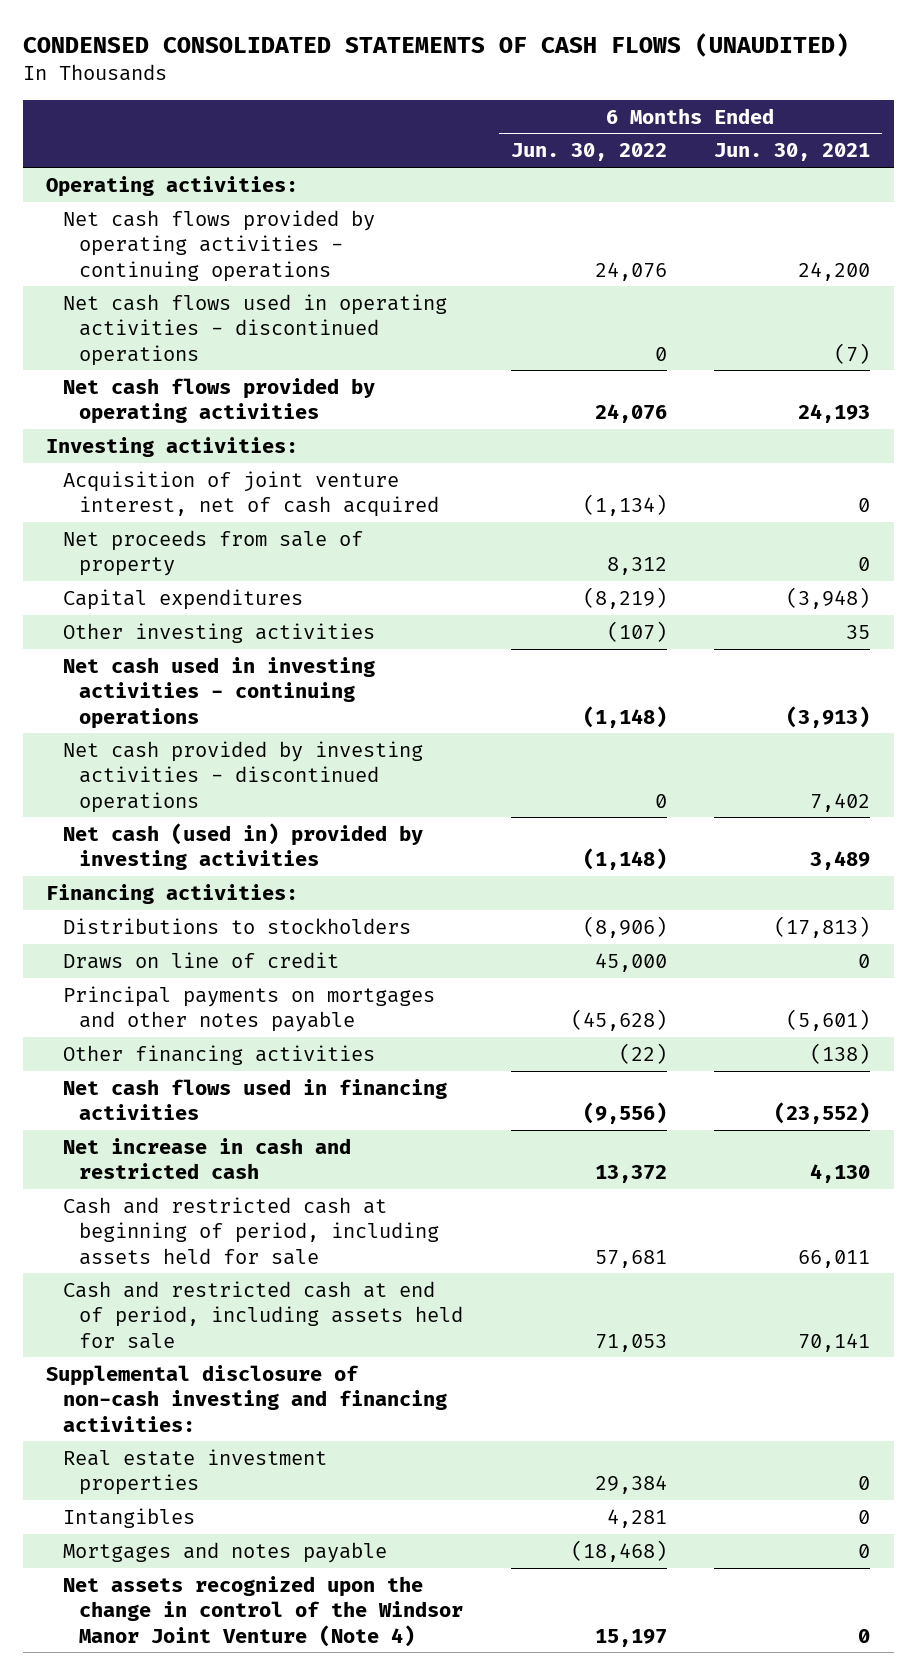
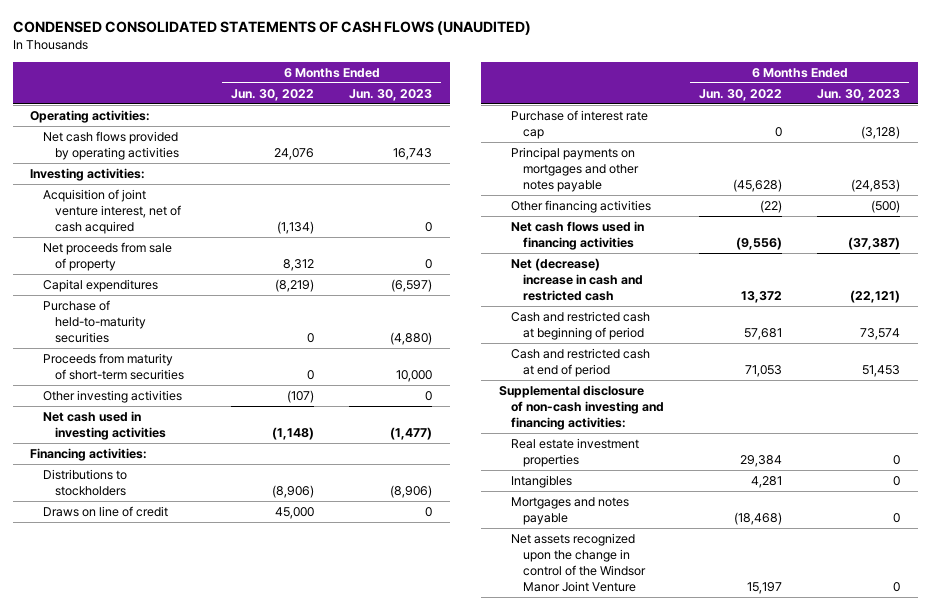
- | 6 Months Ended Jun. 30, 2022 | 6 Months Ended Jun. 30, 2021
+ | 6 Months Ended Jun. 30, 2022 | 6 Months Ended Jun. 30, 2023
- Net cash flows provided by operating activities - continuing operations | 24,076 | 24,200
- Net cash flows used in operating activities - discontinued operations | 0 | (7)
+ Purchase of held-to-maturity securities | 0 | (4,880)
+ Proceeds from maturity of short-term securities | 0 | 10,000
- Net cash used in investing activities - continuing operations | (1,148) | (3,913)
- Net cash provided by investing activities - discontinued operations | 0 | 7,402
- Net cash (used in) provided by investing activities | (1,148) | 3,489
+ Net cash used in investing activities | (1,148) | (1,477)
+ Purchase of interest rate cap | 0 | (3,128)
- Net increase in cash and restricted cash | 13,372 | 4,130
- Cash and restricted cash at beginning of period, including assets held for sale | 57,681 | 66,011
- Cash and restricted cash at end of period, including assets held for sale | 71,053 | 70,141
+ Net (decrease) increase in cash and restricted cash | 13,372 | (22,121)
+ Cash and restricted cash at beginning of period | 57,681 | 73,574
+ Cash and restricted cash at end of period | 71,053 | 51,453
- Net assets recognized upon the change in control of the Windsor Manor Joint Venture (Note 4) | 15,197 | 0
+ Net assets recognized upon the change in control of the Windsor Manor Joint Venture | 15,197 | 0

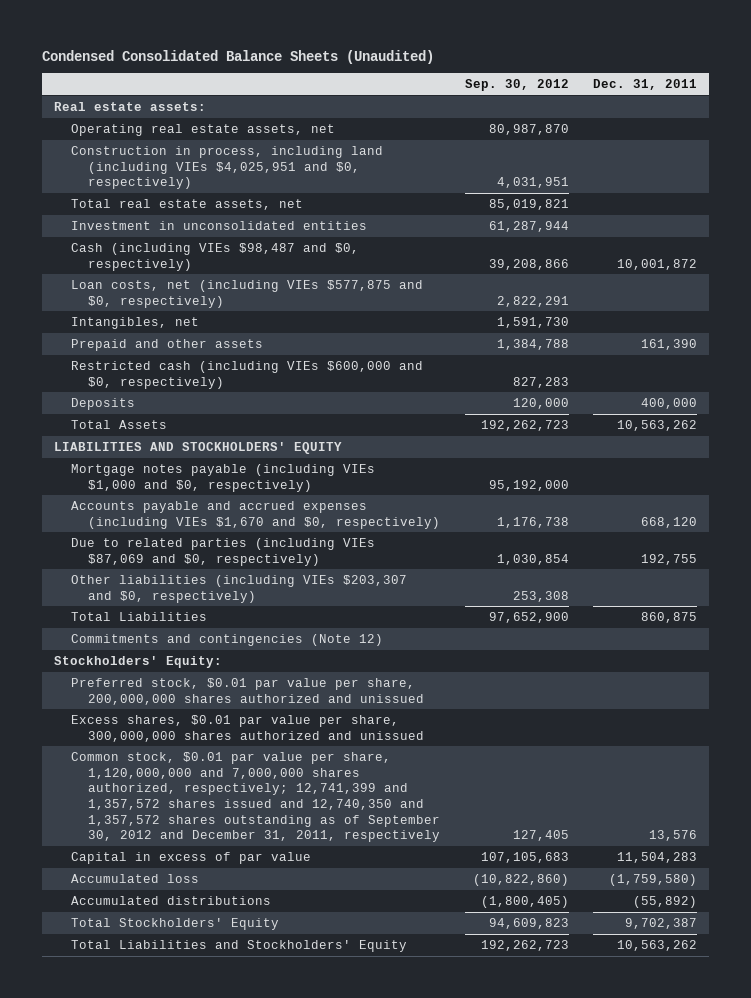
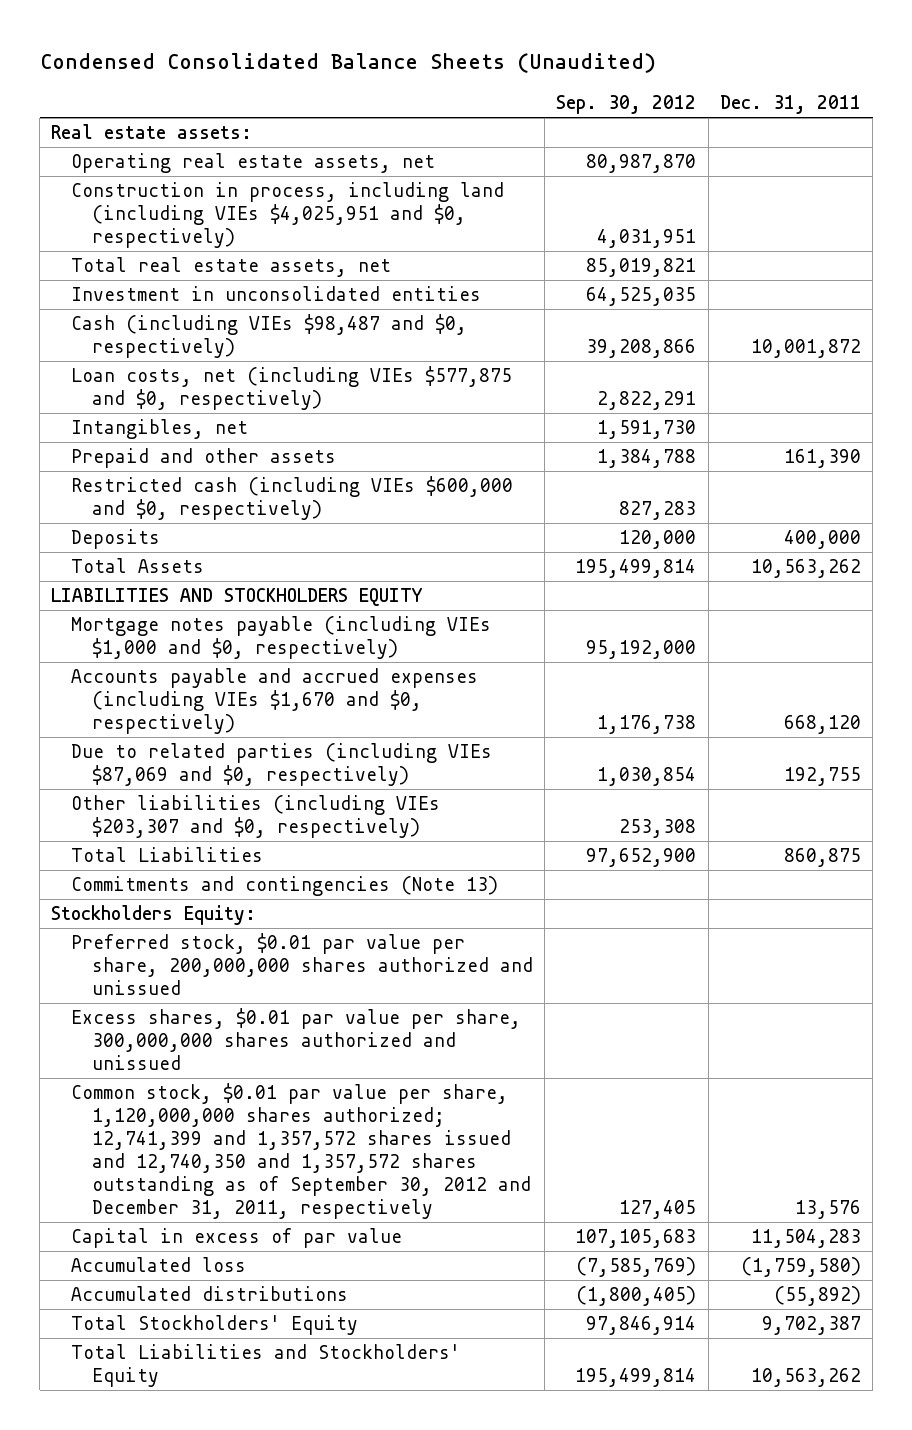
- Investment in unconsolidated entities | 61,287,944 |
+ Investment in unconsolidated entities | 64,525,035 |
- Total Assets | 192,262,723 | 10,563,262
- LIABILITIES AND STOCKHOLDERS' EQUITY
+ Total Assets | 195,499,814 | 10,563,262
+ LIABILITIES AND STOCKHOLDERS EQUITY
- Commitments and contingencies (Note 12)
- Stockholders' Equity:
+ Commitments and contingencies (Note 13)
+ Stockholders Equity:
- Common stock, $0.01 par value per share, 1,120,000,000 and 7,000,000 shares authorized, respectively; 12,741,399 and 1,357,572 shares issued and 12,740,350 and 1,357,572 shares outstanding as of September 30, 2012 and December 31, 2011, respectively | 127,405 | 13,576
+ Common stock, $0.01 par value per share, 1,120,000,000 shares authorized; 12,741,399 and 1,357,572 shares issued and 12,740,350 and 1,357,572 shares outstanding as of September 30, 2012 and December 31, 2011, respectively | 127,405 | 13,576
- Accumulated loss | (10,822,860) | (1,759,580)
+ Accumulated loss | (7,585,769) | (1,759,580)
- Total Stockholders' Equity | 94,609,823 | 9,702,387
- Total Liabilities and Stockholders' Equity | 192,262,723 | 10,563,262
+ Total Stockholders' Equity | 97,846,914 | 9,702,387
+ Total Liabilities and Stockholders' Equity | 195,499,814 | 10,563,262

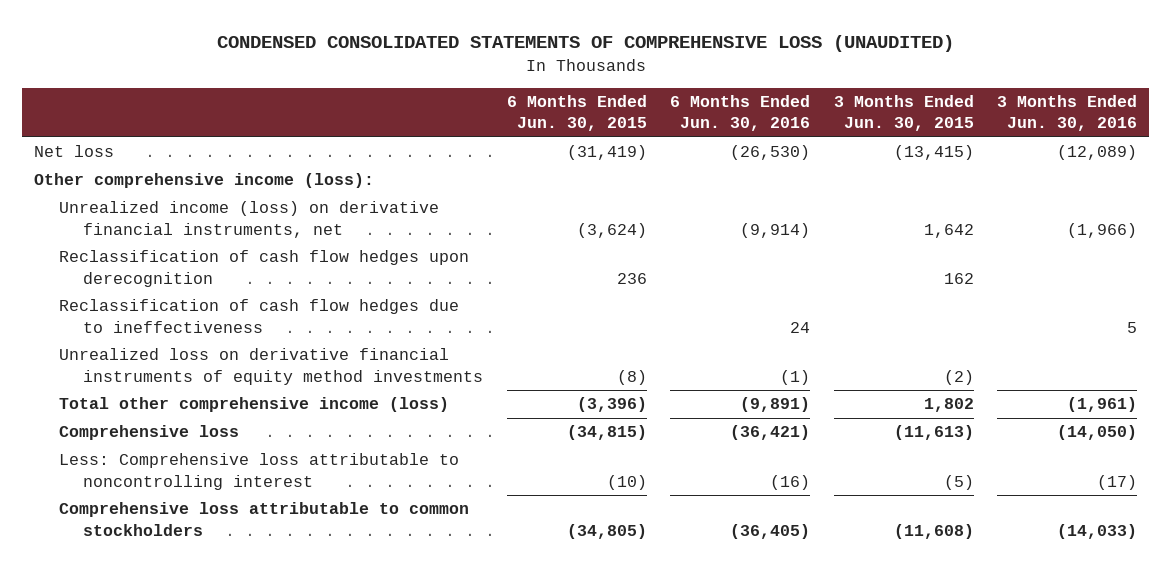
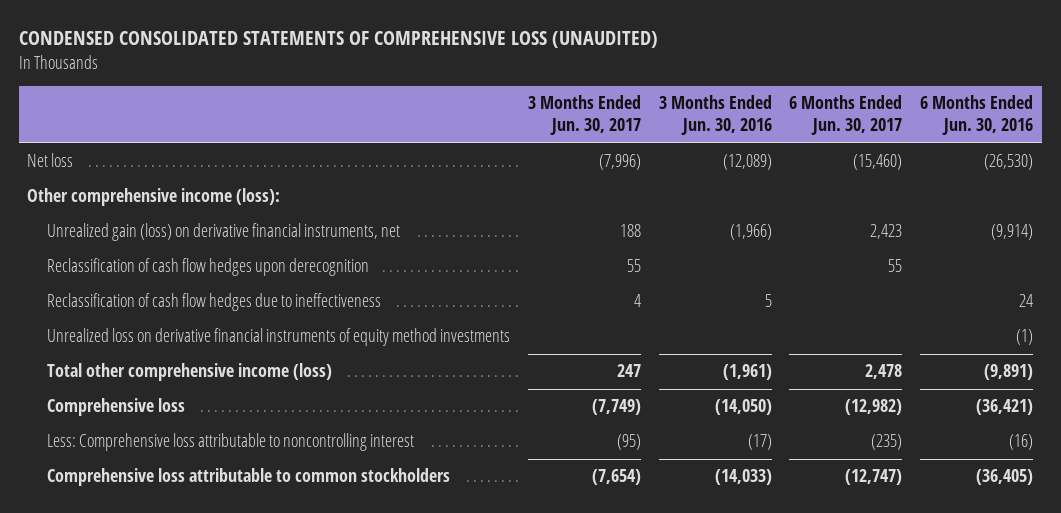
- | 6 Months Ended Jun. 30, 2015 | 6 Months Ended Jun. 30, 2016 | 3 Months Ended Jun. 30, 2015 | 3 Months Ended Jun. 30, 2016
+ | 3 Months Ended Jun. 30, 2017 | 3 Months Ended Jun. 30, 2016 | 6 Months Ended Jun. 30, 2017 | 6 Months Ended Jun. 30, 2016
- Unrealized income (loss) on derivative financial instruments, net | (3,624) | (9,914) | 1,642 | (1,966)
+ Unrealized gain (loss) on derivative financial instruments, net | 188 | (1,966) | 2,423 | (9,914)

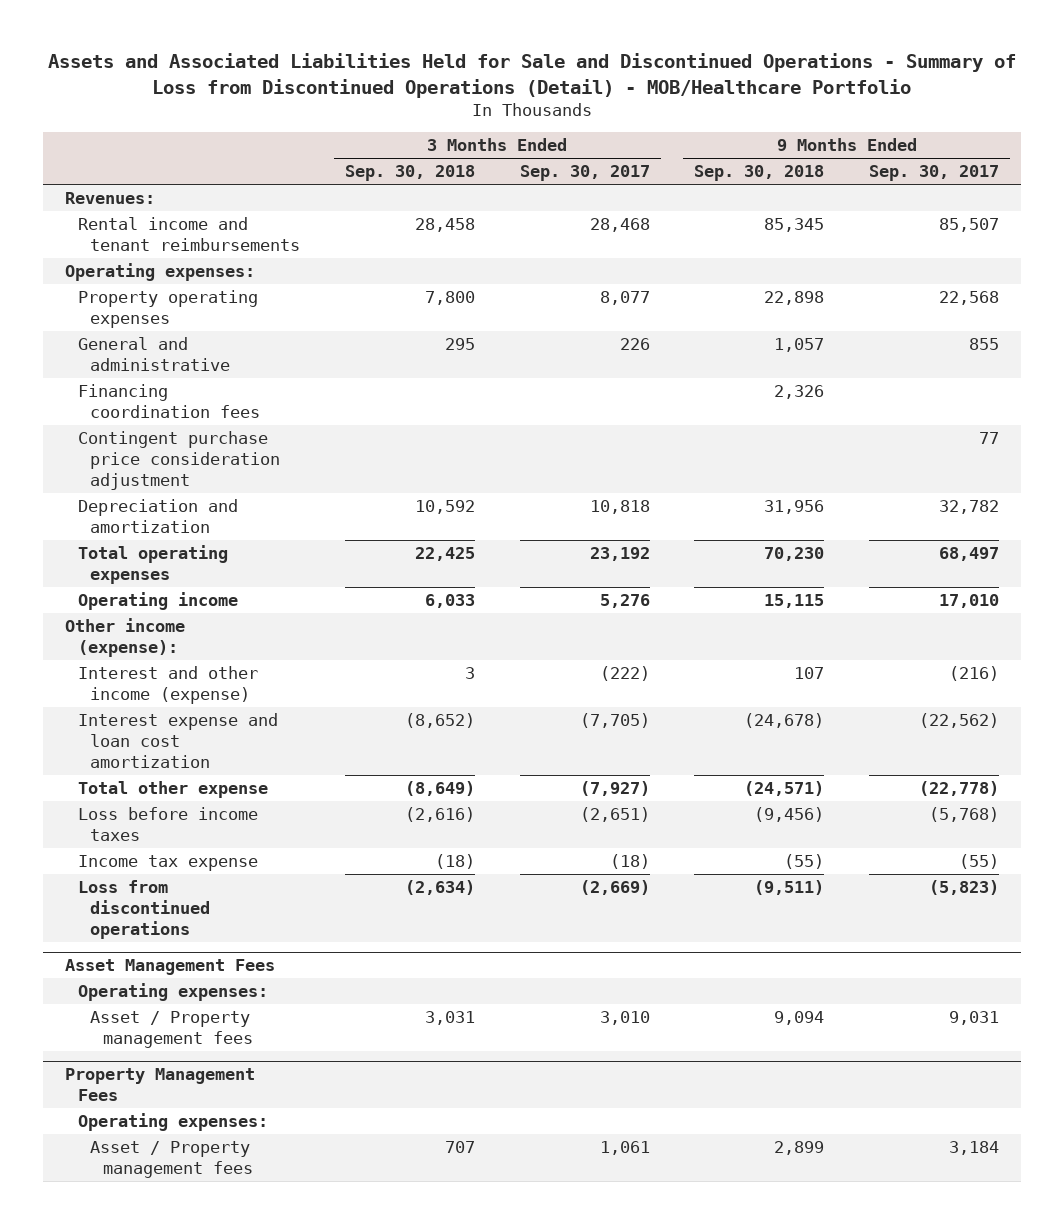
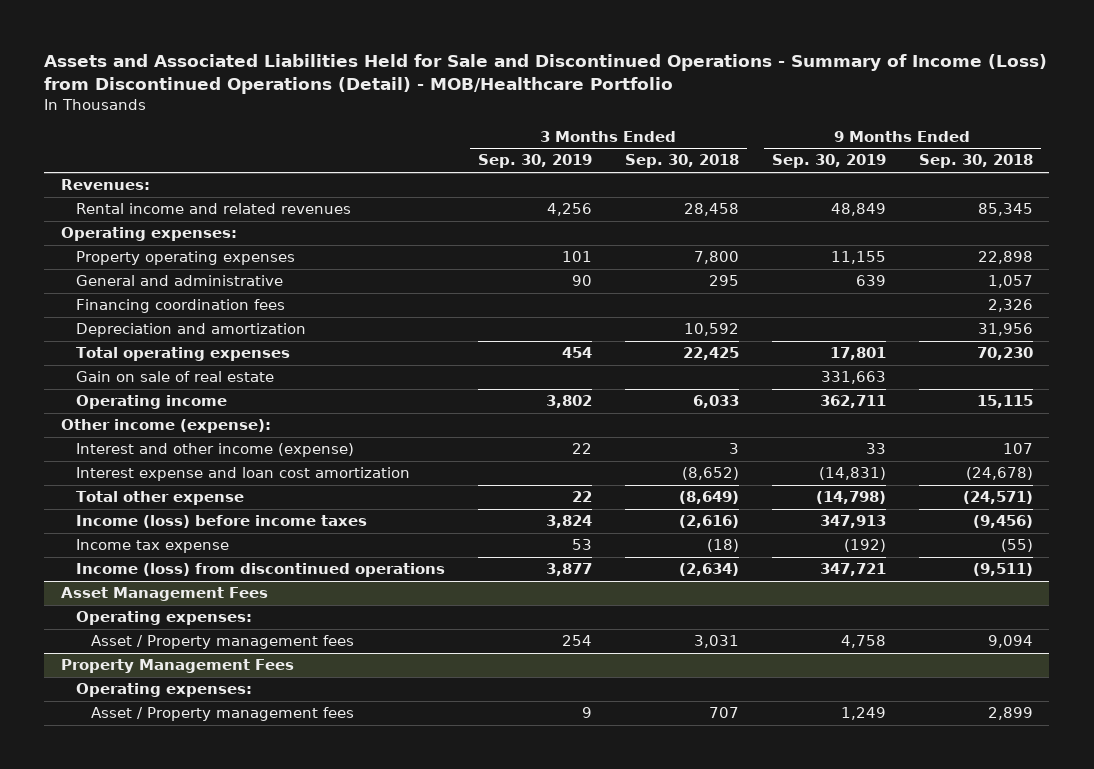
- Assets and Associated Liabilities Held for Sale and Discontinued Operations - Summary of Loss from Discontinued Operations (Detail) - MOB/Healthcare Portfolio
+ Assets and Associated Liabilities Held for Sale and Discontinued Operations - Summary of Income (Loss) from Discontinued Operations (Detail) - MOB/Healthcare Portfolio
- | 3 Months Ended Sep. 30, 2018 | 3 Months Ended Sep. 30, 2017 | 9 Months Ended Sep. 30, 2018 | 9 Months Ended Sep. 30, 2017
+ | 3 Months Ended Sep. 30, 2019 | 3 Months Ended Sep. 30, 2018 | 9 Months Ended Sep. 30, 2019 | 9 Months Ended Sep. 30, 2018
- Rental income and tenant reimbursements | 28,458 | 28,468 | 85,345 | 85,507
+ Rental income and related revenues | 4,256 | 28,458 | 48,849 | 85,345
- Contingent purchase price consideration adjustment | | | | 77
+ Gain on sale of real estate | | | 331,663 |
- Loss before income taxes | (2,616) | (2,651) | (9,456) | (5,768)
+ Income (loss) before income taxes | 3,824 | (2,616) | 347,913 | (9,456)
- Loss from discontinued operations | (2,634) | (2,669) | (9,511) | (5,823)
+ Income (loss) from discontinued operations | 3,877 | (2,634) | 347,721 | (9,511)

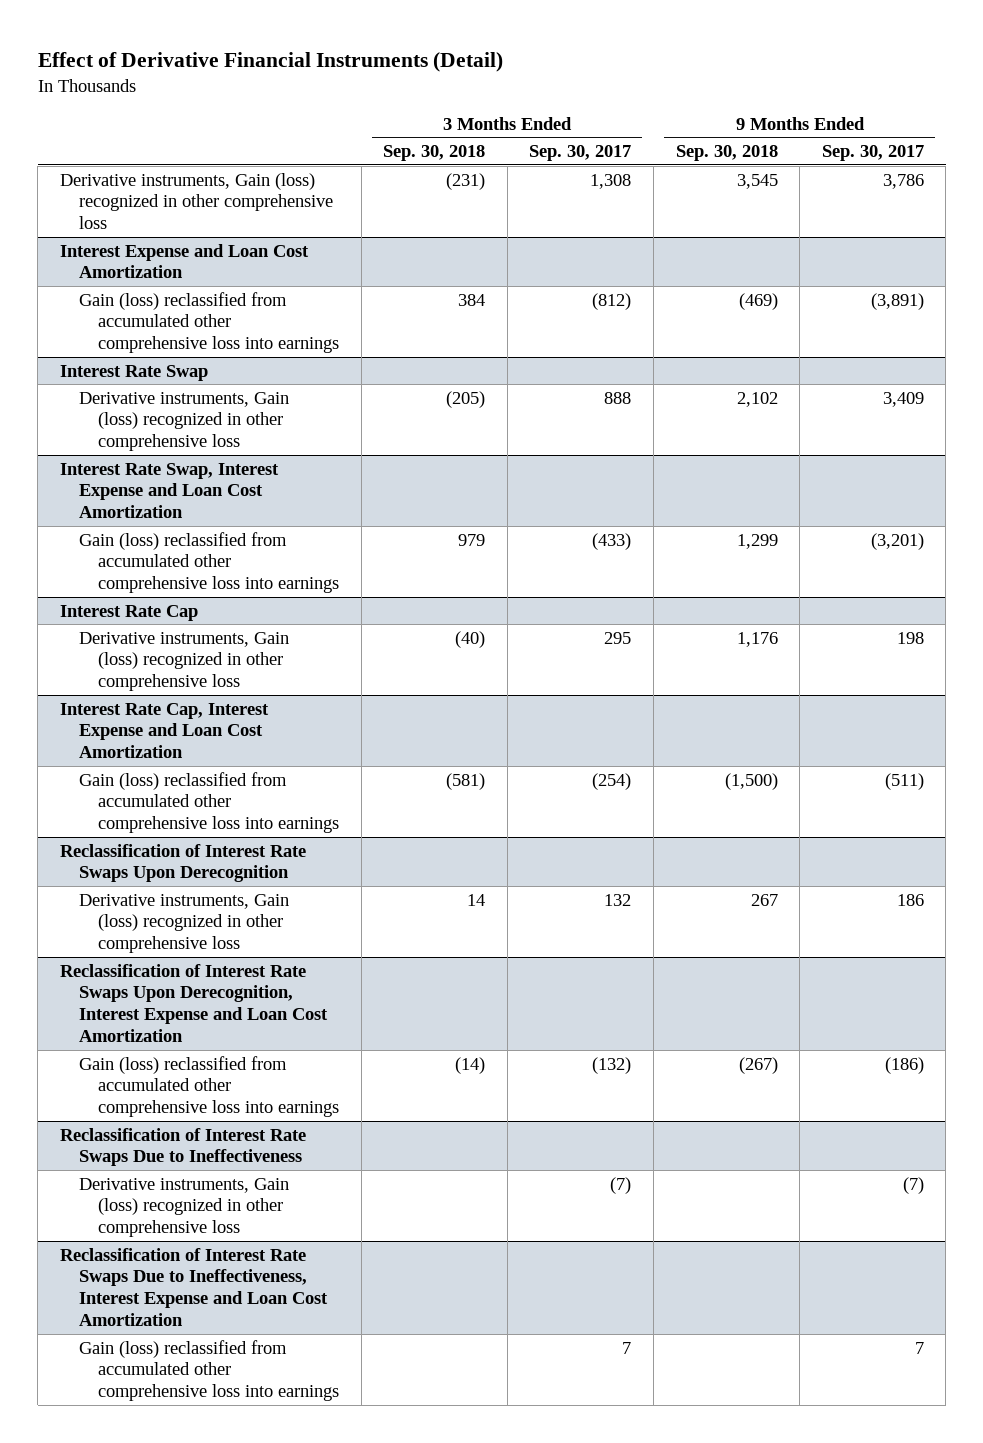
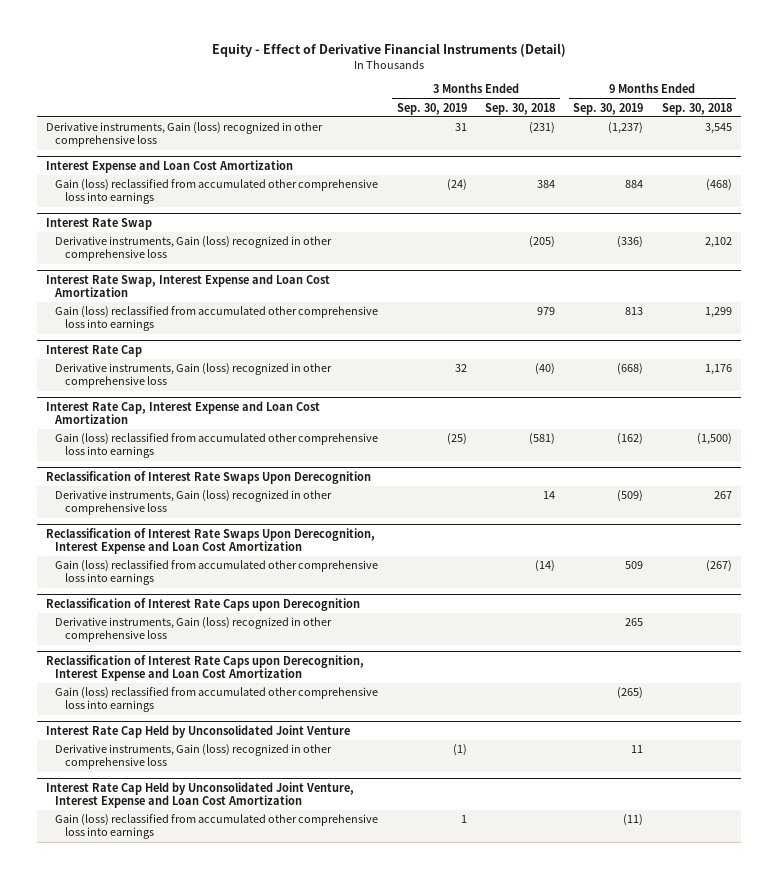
- Effect of Derivative Financial Instruments (Detail)
+ Equity - Effect of Derivative Financial Instruments (Detail)
- | 3 Months Ended Sep. 30, 2018 | 3 Months Ended Sep. 30, 2017 | 9 Months Ended Sep. 30, 2018 | 9 Months Ended Sep. 30, 2017
+ | 3 Months Ended Sep. 30, 2019 | 3 Months Ended Sep. 30, 2018 | 9 Months Ended Sep. 30, 2019 | 9 Months Ended Sep. 30, 2018
@ Interest Expense and Loan Cost Amortization
- Gain (loss) reclassified from accumulated other comprehensive loss into earnings | 384 | (812) | (469) | (3,891)
+ Gain (loss) reclassified from accumulated other comprehensive loss into earnings | (24) | 384 | 884 | (468)
- Reclassification of Interest Rate Swaps Due to Ineffectiveness
+ Reclassification of Interest Rate Caps upon Derecognition
- Reclassification of Interest Rate Swaps Due to Ineffectiveness, Interest Expense and Loan Cost Amortization
+ Reclassification of Interest Rate Caps upon Derecognition, Interest Expense and Loan Cost Amortization
+ Interest Rate Cap Held by Unconsolidated Joint Venture
+ Derivative instruments, Gain (loss) recognized in other comprehensive loss | (1) | | 11 |
+ Interest Rate Cap Held by Unconsolidated Joint Venture, Interest Expense and Loan Cost Amortization
+ Gain (loss) reclassified from accumulated other comprehensive loss into earnings | 1 | | (11) |

